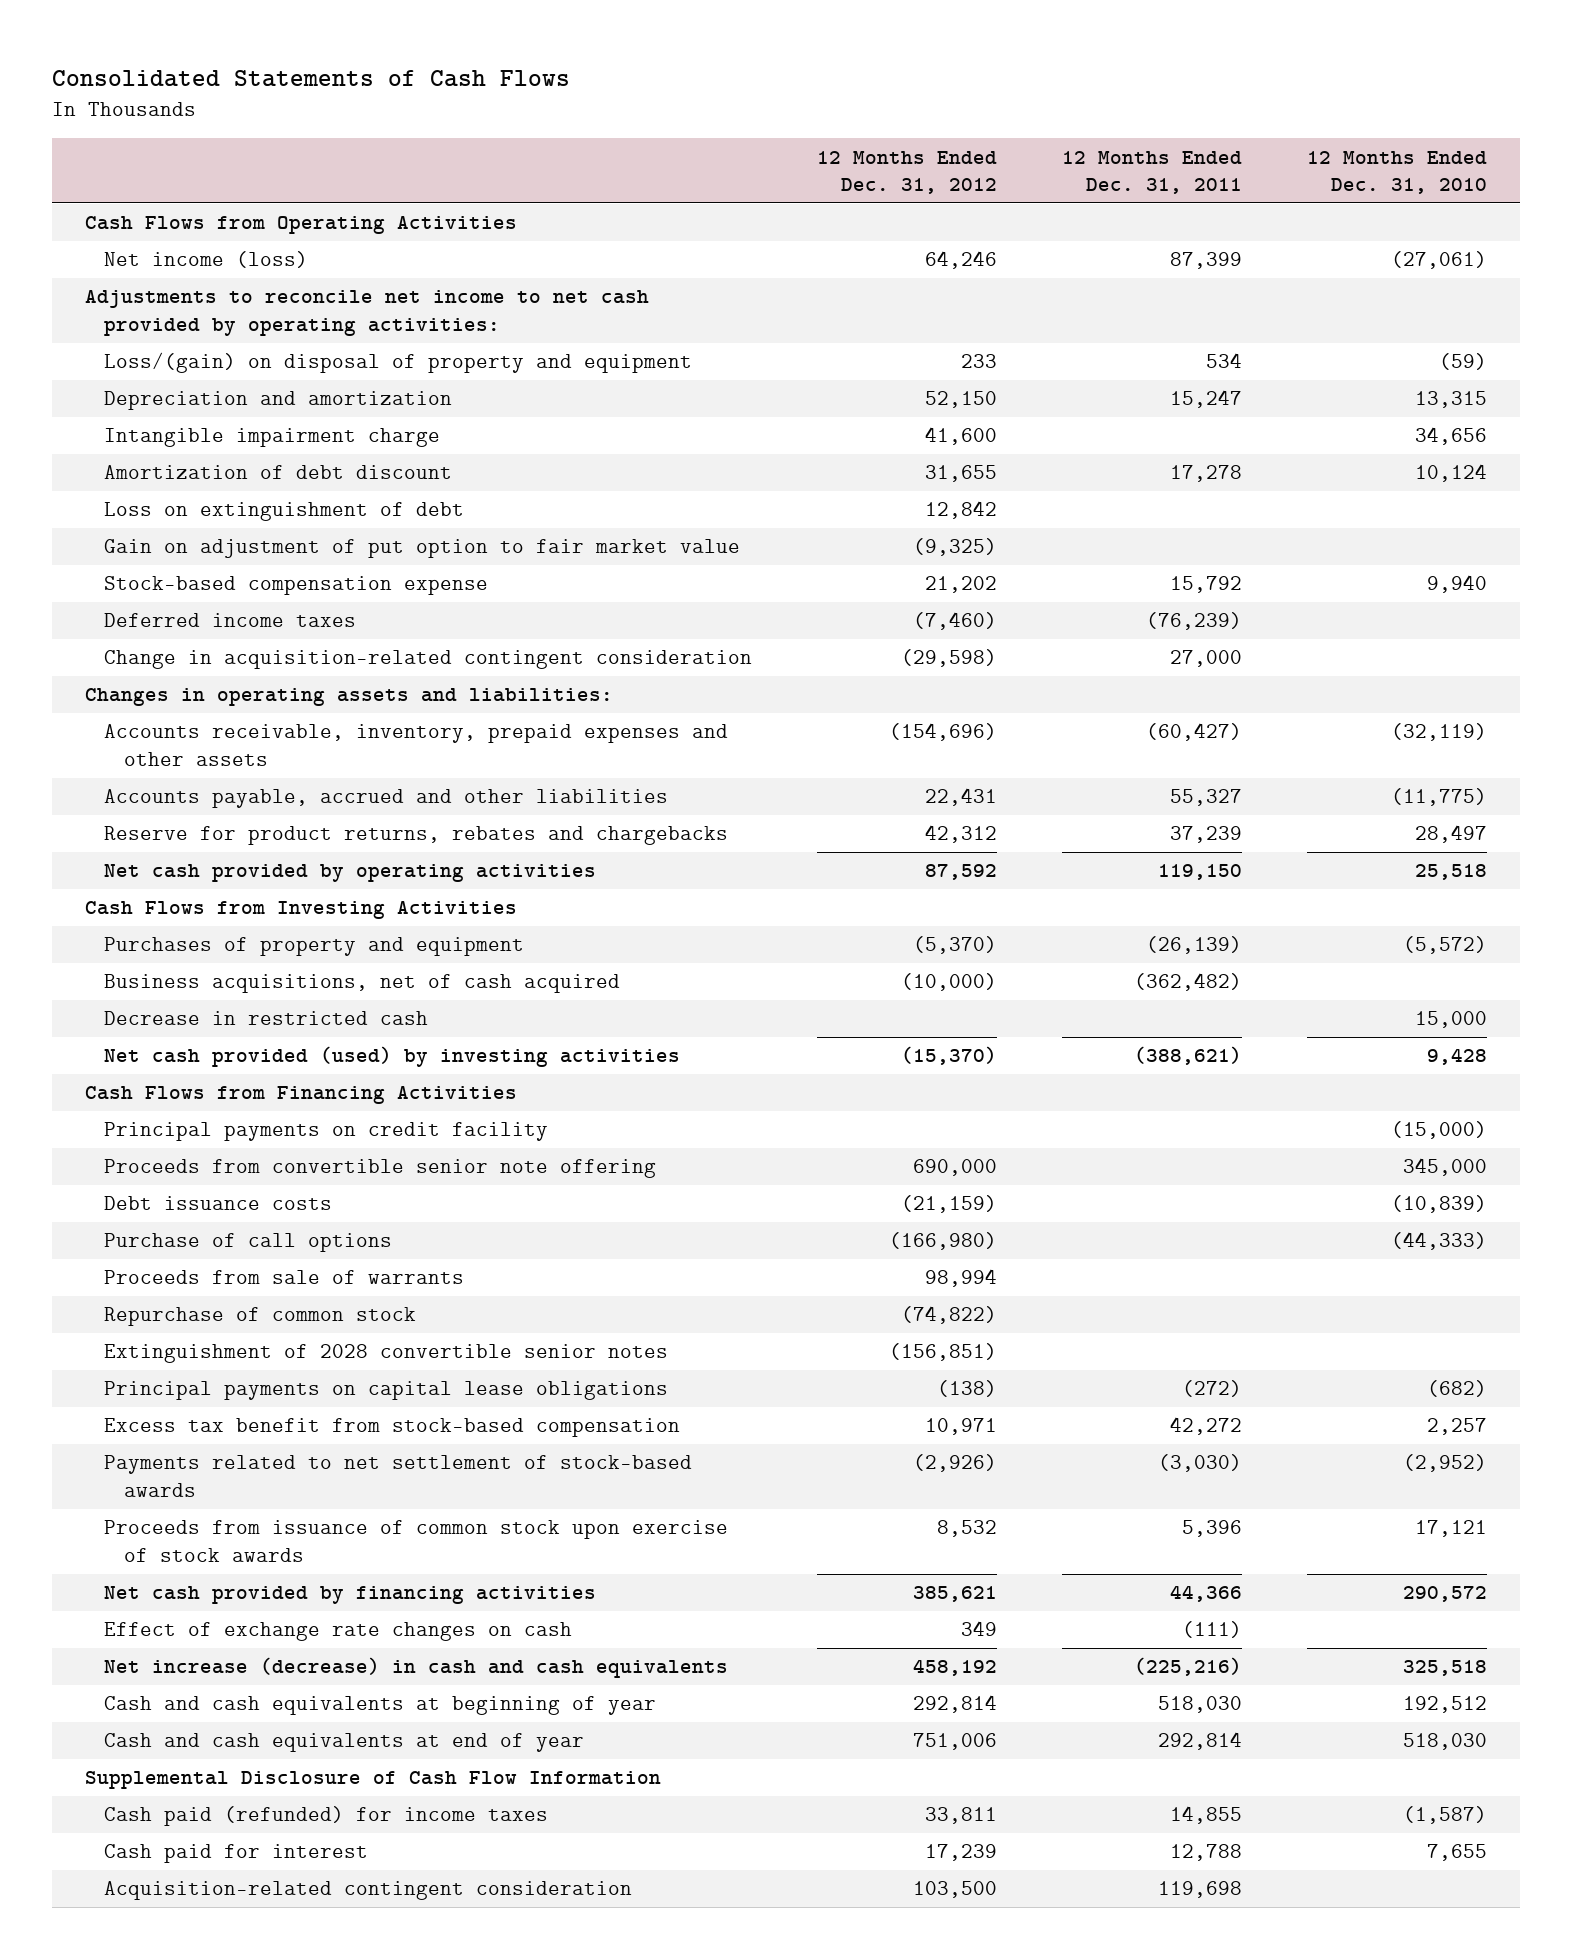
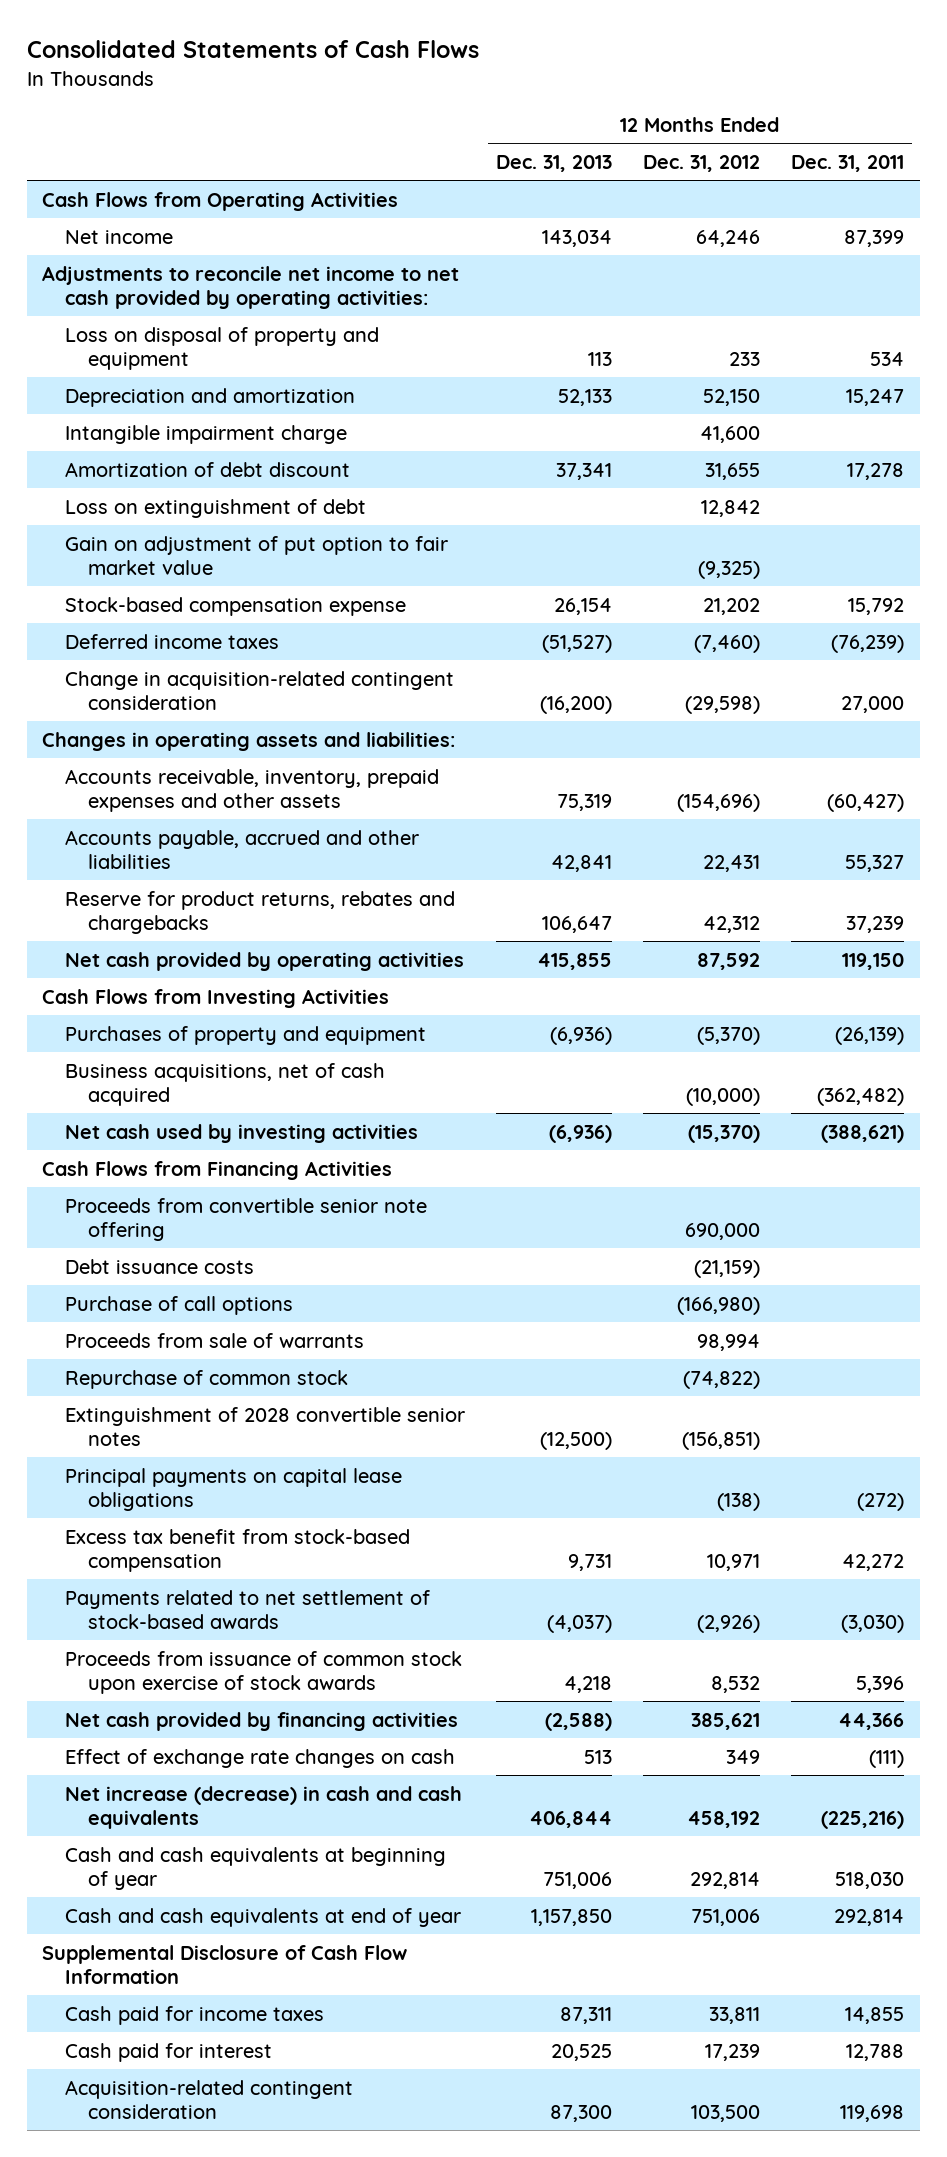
- | 12 Months Ended Dec. 31, 2012 | 12 Months Ended Dec. 31, 2011 | 12 Months Ended Dec. 31, 2010
+ | 12 Months Ended Dec. 31, 2013 | 12 Months Ended Dec. 31, 2012 | 12 Months Ended Dec. 31, 2011
- Net income (loss) | 64,246 | 87,399 | (27,061)
+ Net income | 143,034 | 64,246 | 87,399
- Loss/(gain) on disposal of property and equipment | 233 | 534 | (59)
+ Loss on disposal of property and equipment | 113 | 233 | 534
- Decrease in restricted cash | | | 15,000
- Net cash provided (used) by investing activities | (15,370) | (388,621) | 9,428
+ Net cash used by investing activities | (6,936) | (15,370) | (388,621)
- Principal payments on credit facility | | | (15,000)
- Cash paid (refunded) for income taxes | 33,811 | 14,855 | (1,587)
+ Cash paid for income taxes | 87,311 | 33,811 | 14,855

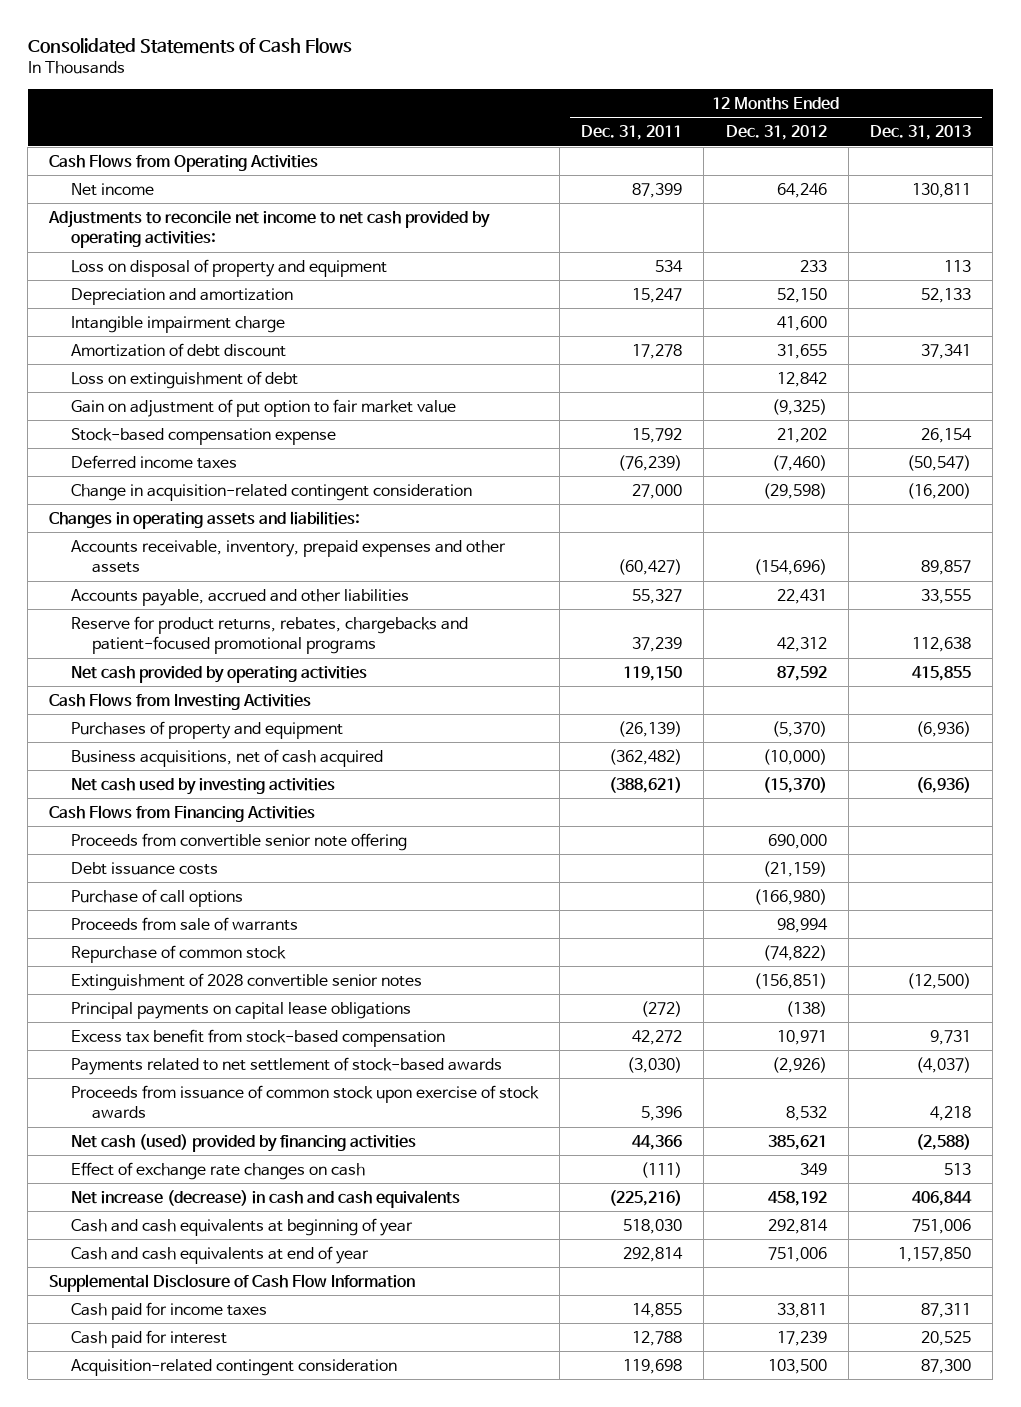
- | 12 Months Ended Dec. 31, 2013 | 12 Months Ended Dec. 31, 2012 | 12 Months Ended Dec. 31, 2011
+ | 12 Months Ended Dec. 31, 2011 | 12 Months Ended Dec. 31, 2012 | 12 Months Ended Dec. 31, 2013
- Net income | 143,034 | 64,246 | 87,399
+ Net income | 87,399 | 64,246 | 130,811
- Deferred income taxes | (51,527) | (7,460) | (76,239)
+ Deferred income taxes | (76,239) | (7,460) | (50,547)
- Accounts receivable, inventory, prepaid expenses and other assets | 75,319 | (154,696) | (60,427)
- Accounts payable, accrued and other liabilities | 42,841 | 22,431 | 55,327
- Reserve for product returns, rebates and chargebacks | 106,647 | 42,312 | 37,239
+ Accounts receivable, inventory, prepaid expenses and other assets | (60,427) | (154,696) | 89,857
+ Accounts payable, accrued and other liabilities | 55,327 | 22,431 | 33,555
+ Reserve for product returns, rebates, chargebacks and patient-focused promotional programs | 37,239 | 42,312 | 112,638
- Net cash provided by financing activities | (2,588) | 385,621 | 44,366
+ Net cash (used) provided by financing activities | 44,366 | 385,621 | (2,588)

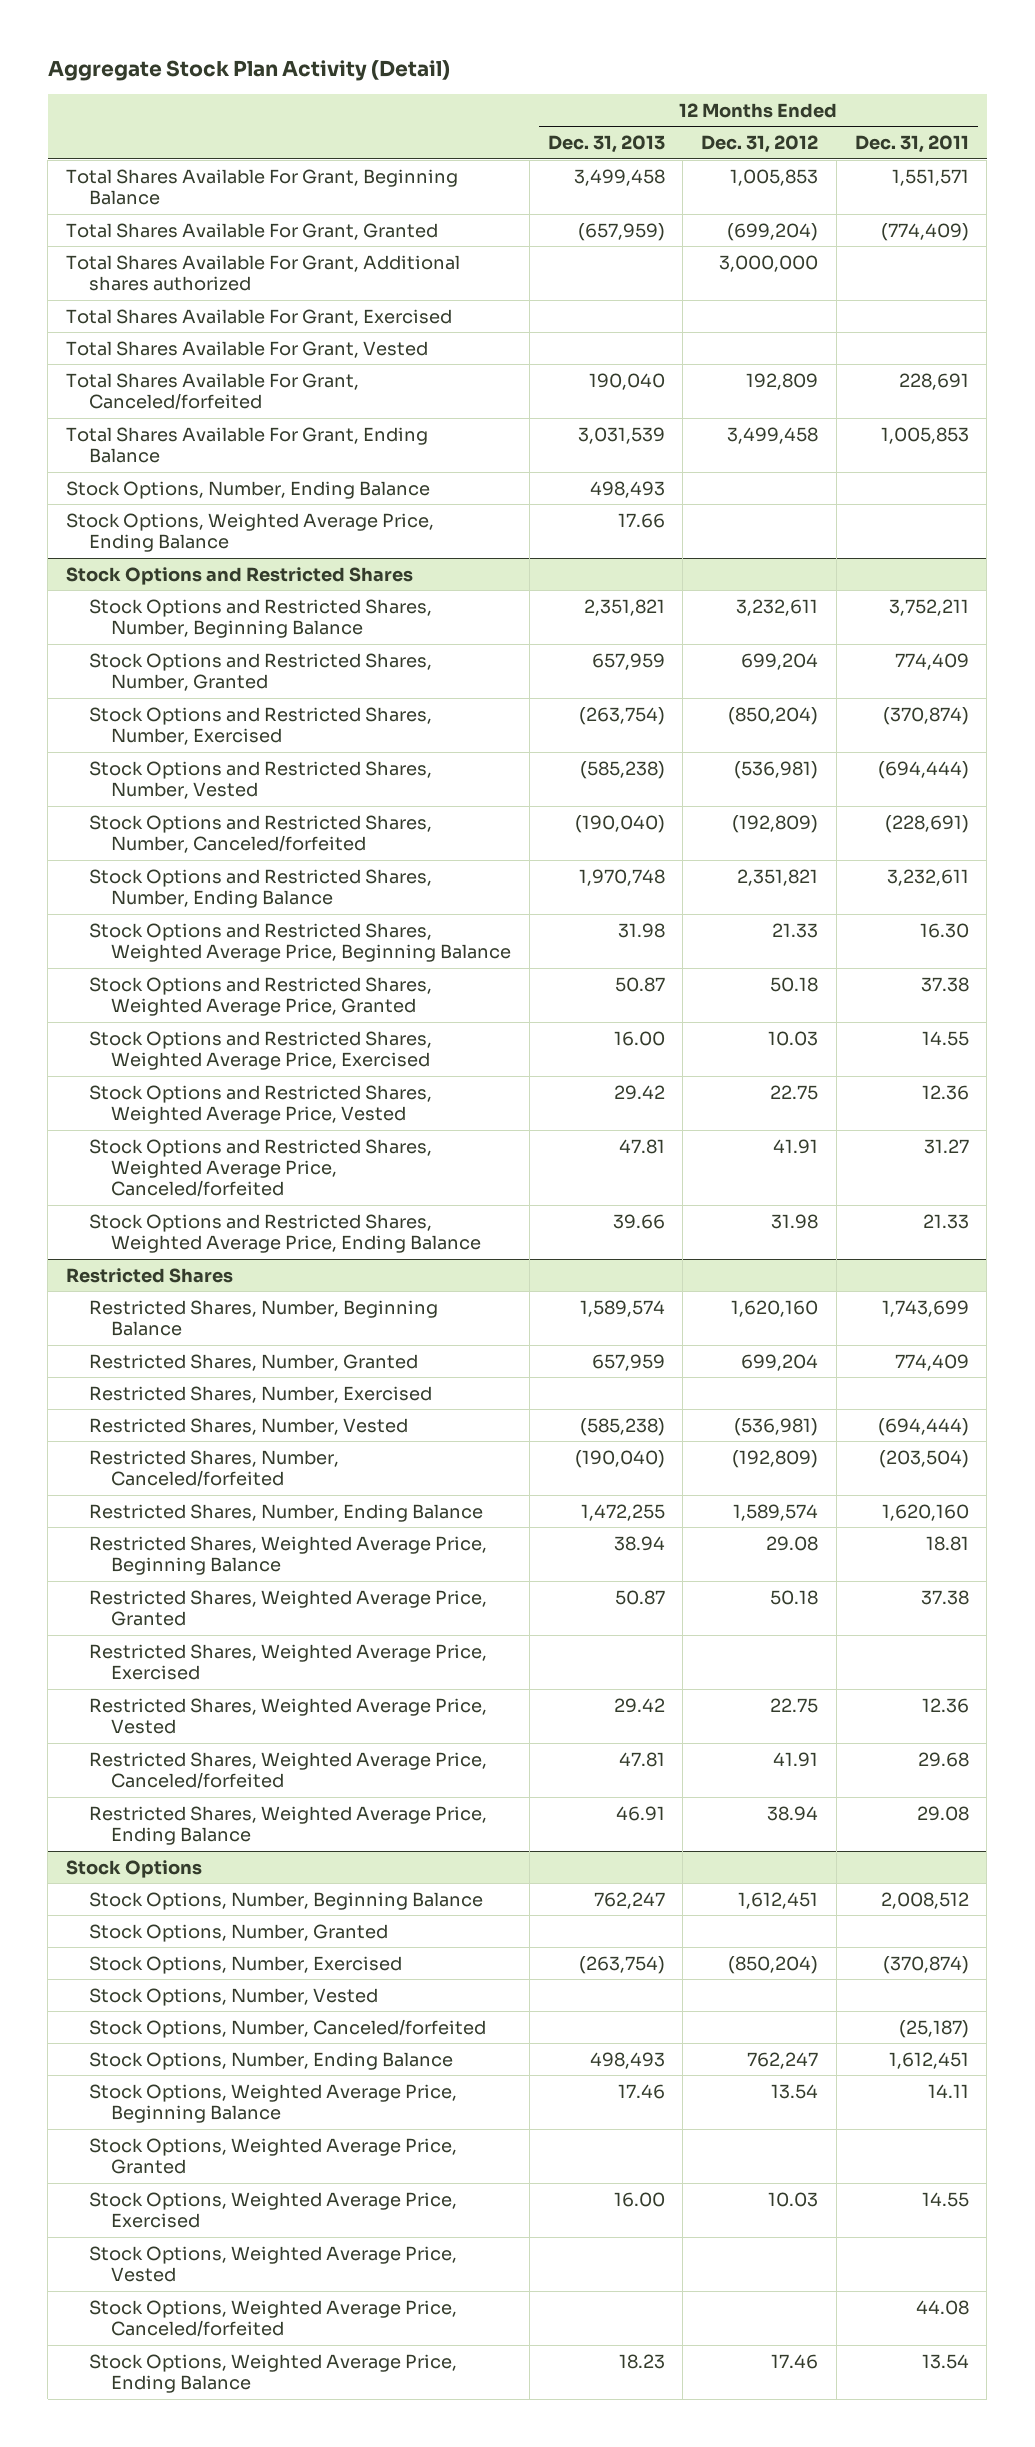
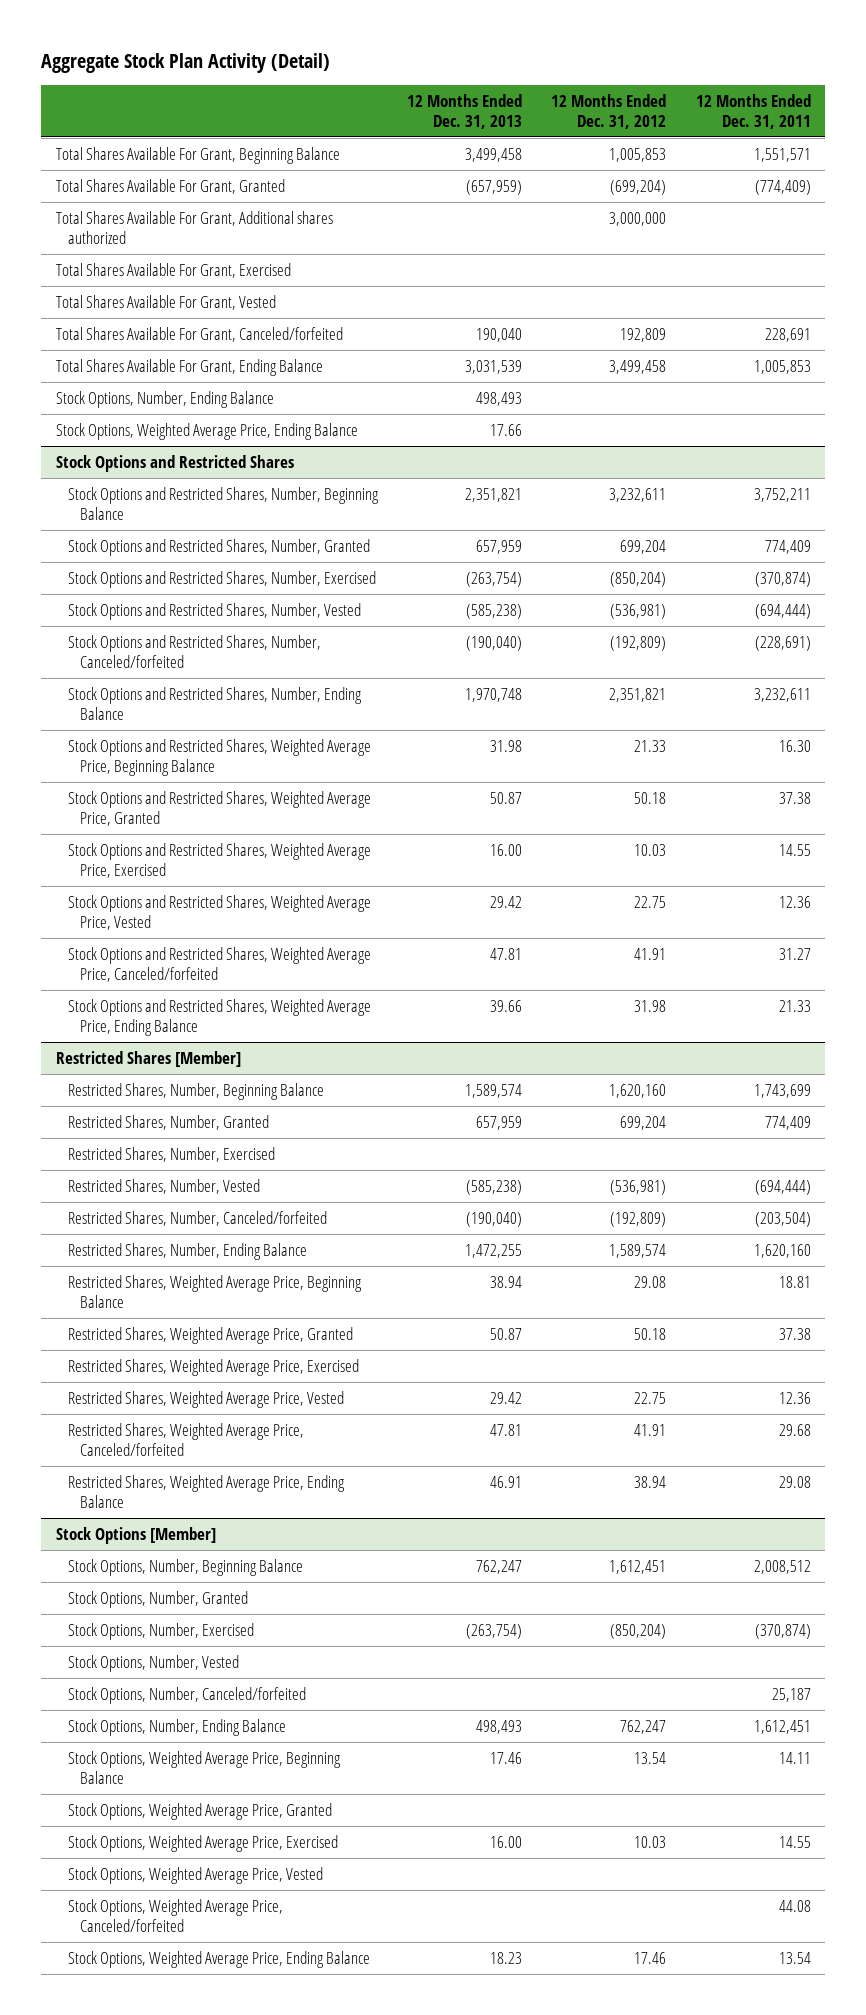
- Restricted Shares
+ Restricted Shares [Member]
- Stock Options
+ Stock Options [Member]
- Stock Options, Number, Canceled/forfeited | | | (25,187)
+ Stock Options, Number, Canceled/forfeited | | | 25,187

